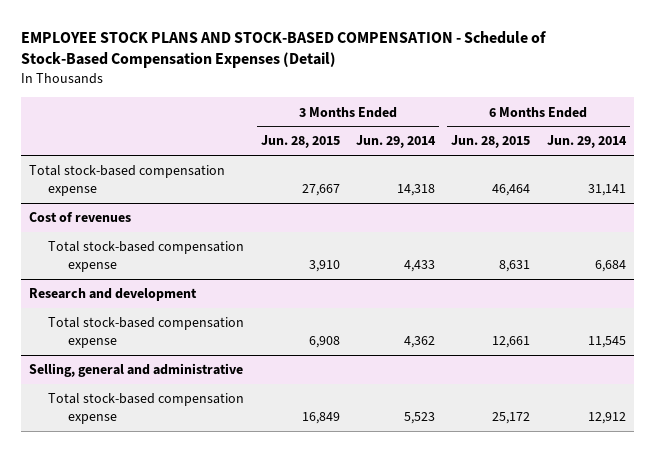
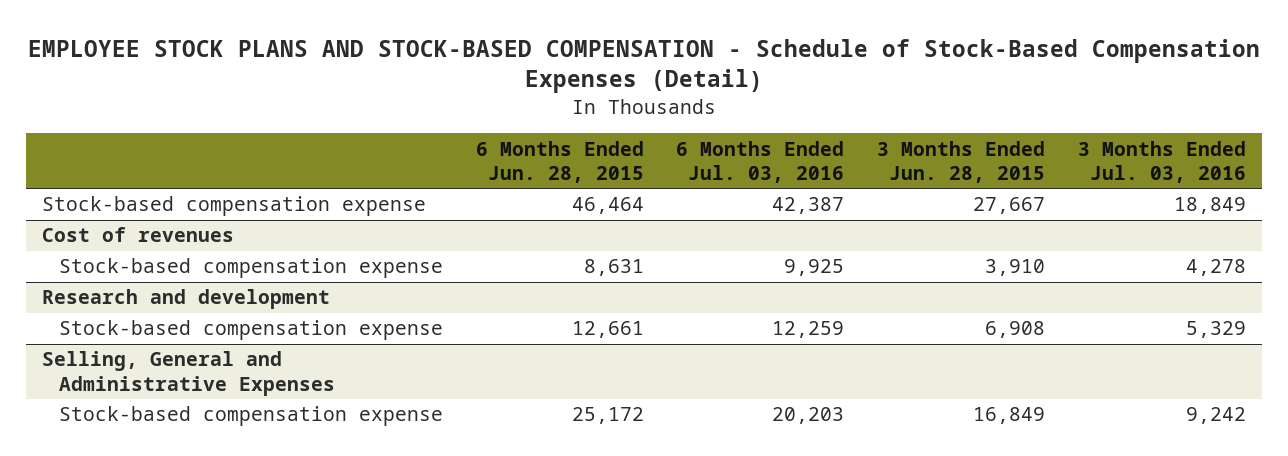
- | 3 Months Ended Jun. 28, 2015 | 3 Months Ended Jun. 29, 2014 | 6 Months Ended Jun. 28, 2015 | 6 Months Ended Jun. 29, 2014
+ | 6 Months Ended Jun. 28, 2015 | 6 Months Ended Jul. 03, 2016 | 3 Months Ended Jun. 28, 2015 | 3 Months Ended Jul. 03, 2016
- Total stock-based compensation expense | 27,667 | 14,318 | 46,464 | 31,141
+ Stock-based compensation expense | 46,464 | 42,387 | 27,667 | 18,849
@ Cost of revenues
- Total stock-based compensation expense | 3,910 | 4,433 | 8,631 | 6,684
+ Stock-based compensation expense | 8,631 | 9,925 | 3,910 | 4,278
@ Research and development
- Total stock-based compensation expense | 6,908 | 4,362 | 12,661 | 11,545
- Selling, general and administrative
- Total stock-based compensation expense | 16,849 | 5,523 | 25,172 | 12,912
@ Research and development
+ Stock-based compensation expense | 12,661 | 12,259 | 6,908 | 5,329
+ Selling, General and Administrative Expenses
+ Stock-based compensation expense | 25,172 | 20,203 | 16,849 | 9,242

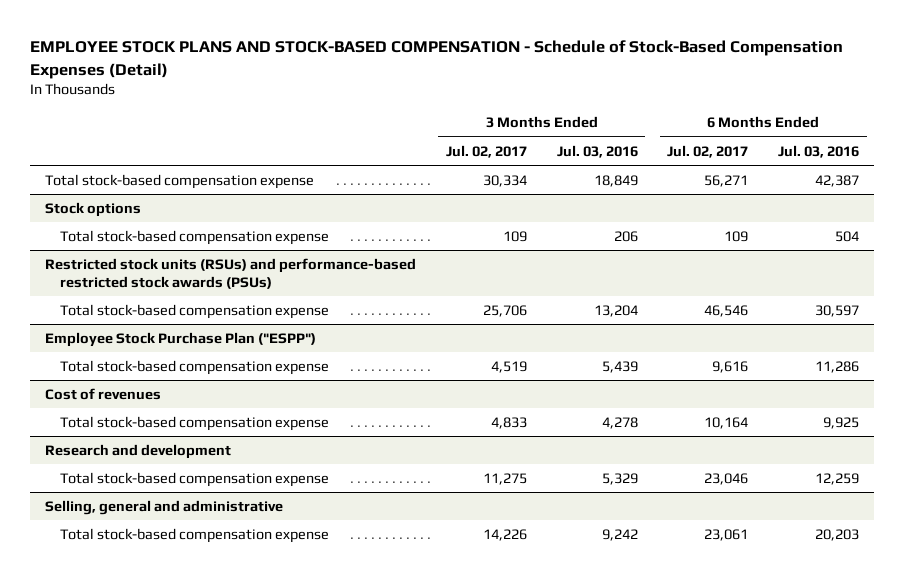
- | 6 Months Ended Jun. 28, 2015 | 6 Months Ended Jul. 03, 2016 | 3 Months Ended Jun. 28, 2015 | 3 Months Ended Jul. 03, 2016
+ | 3 Months Ended Jul. 02, 2017 | 3 Months Ended Jul. 03, 2016 | 6 Months Ended Jul. 02, 2017 | 6 Months Ended Jul. 03, 2016
- Stock-based compensation expense | 46,464 | 42,387 | 27,667 | 18,849
+ Total stock-based compensation expense | 30,334 | 18,849 | 56,271 | 42,387
+ Stock options
+ Total stock-based compensation expense | 109 | 206 | 109 | 504
+ Restricted stock units (RSUs) and performance-based restricted stock awards (PSUs)
+ Total stock-based compensation expense | 25,706 | 13,204 | 46,546 | 30,597
+ Employee Stock Purchase Plan ("ESPP")
+ Total stock-based compensation expense | 4,519 | 5,439 | 9,616 | 11,286
@ Cost of revenues
- Stock-based compensation expense | 8,631 | 9,925 | 3,910 | 4,278
+ Total stock-based compensation expense | 4,833 | 4,278 | 10,164 | 9,925
@ Research and development
- Stock-based compensation expense | 12,661 | 12,259 | 6,908 | 5,329
- Selling, General and Administrative Expenses
- Stock-based compensation expense | 25,172 | 20,203 | 16,849 | 9,242
@ Research and development
+ Total stock-based compensation expense | 11,275 | 5,329 | 23,046 | 12,259
+ Selling, general and administrative
+ Total stock-based compensation expense | 14,226 | 9,242 | 23,061 | 20,203

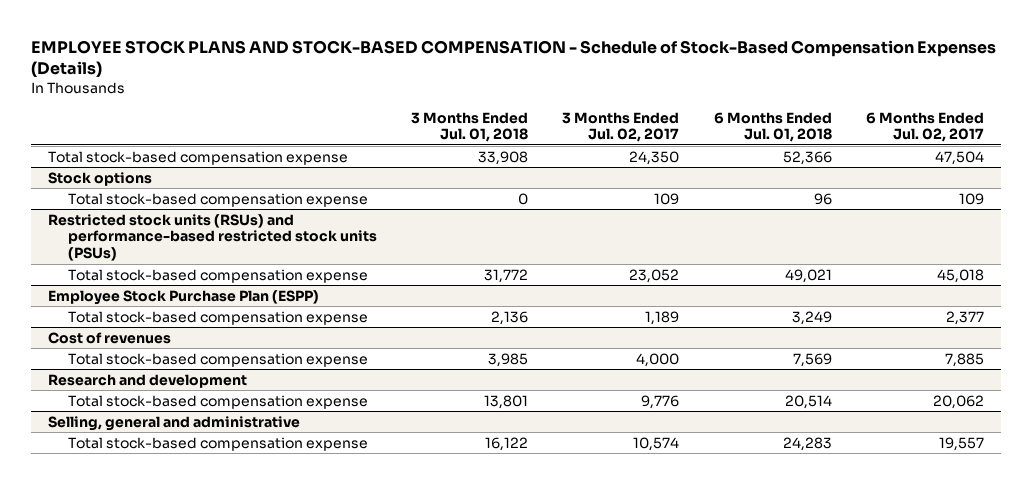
- EMPLOYEE STOCK PLANS AND STOCK-BASED COMPENSATION - Schedule of Stock-Based Compensation Expenses (Detail)
+ EMPLOYEE STOCK PLANS AND STOCK-BASED COMPENSATION - Schedule of Stock-Based Compensation Expenses (Details)
- | 3 Months Ended Jul. 02, 2017 | 3 Months Ended Jul. 03, 2016 | 6 Months Ended Jul. 02, 2017 | 6 Months Ended Jul. 03, 2016
+ | 3 Months Ended Jul. 01, 2018 | 3 Months Ended Jul. 02, 2017 | 6 Months Ended Jul. 01, 2018 | 6 Months Ended Jul. 02, 2017
- Total stock-based compensation expense | 30,334 | 18,849 | 56,271 | 42,387
+ Total stock-based compensation expense | 33,908 | 24,350 | 52,366 | 47,504
- Restricted stock units (RSUs) and performance-based restricted stock awards (PSUs)
- Total stock-based compensation expense | 25,706 | 13,204 | 46,546 | 30,597
- Employee Stock Purchase Plan ("ESPP")
- Total stock-based compensation expense | 4,519 | 5,439 | 9,616 | 11,286
+ Restricted stock units (RSUs) and performance-based restricted stock units (PSUs)
+ Total stock-based compensation expense | 31,772 | 23,052 | 49,021 | 45,018
+ Employee Stock Purchase Plan (ESPP)
+ Total stock-based compensation expense | 2,136 | 1,189 | 3,249 | 2,377
@ Cost of revenues
- Total stock-based compensation expense | 4,833 | 4,278 | 10,164 | 9,925
+ Total stock-based compensation expense | 3,985 | 4,000 | 7,569 | 7,885
@ Research and development
- Total stock-based compensation expense | 11,275 | 5,329 | 23,046 | 12,259
+ Total stock-based compensation expense | 13,801 | 9,776 | 20,514 | 20,062
@ Selling, general and administrative
- Total stock-based compensation expense | 14,226 | 9,242 | 23,061 | 20,203
+ Total stock-based compensation expense | 16,122 | 10,574 | 24,283 | 19,557

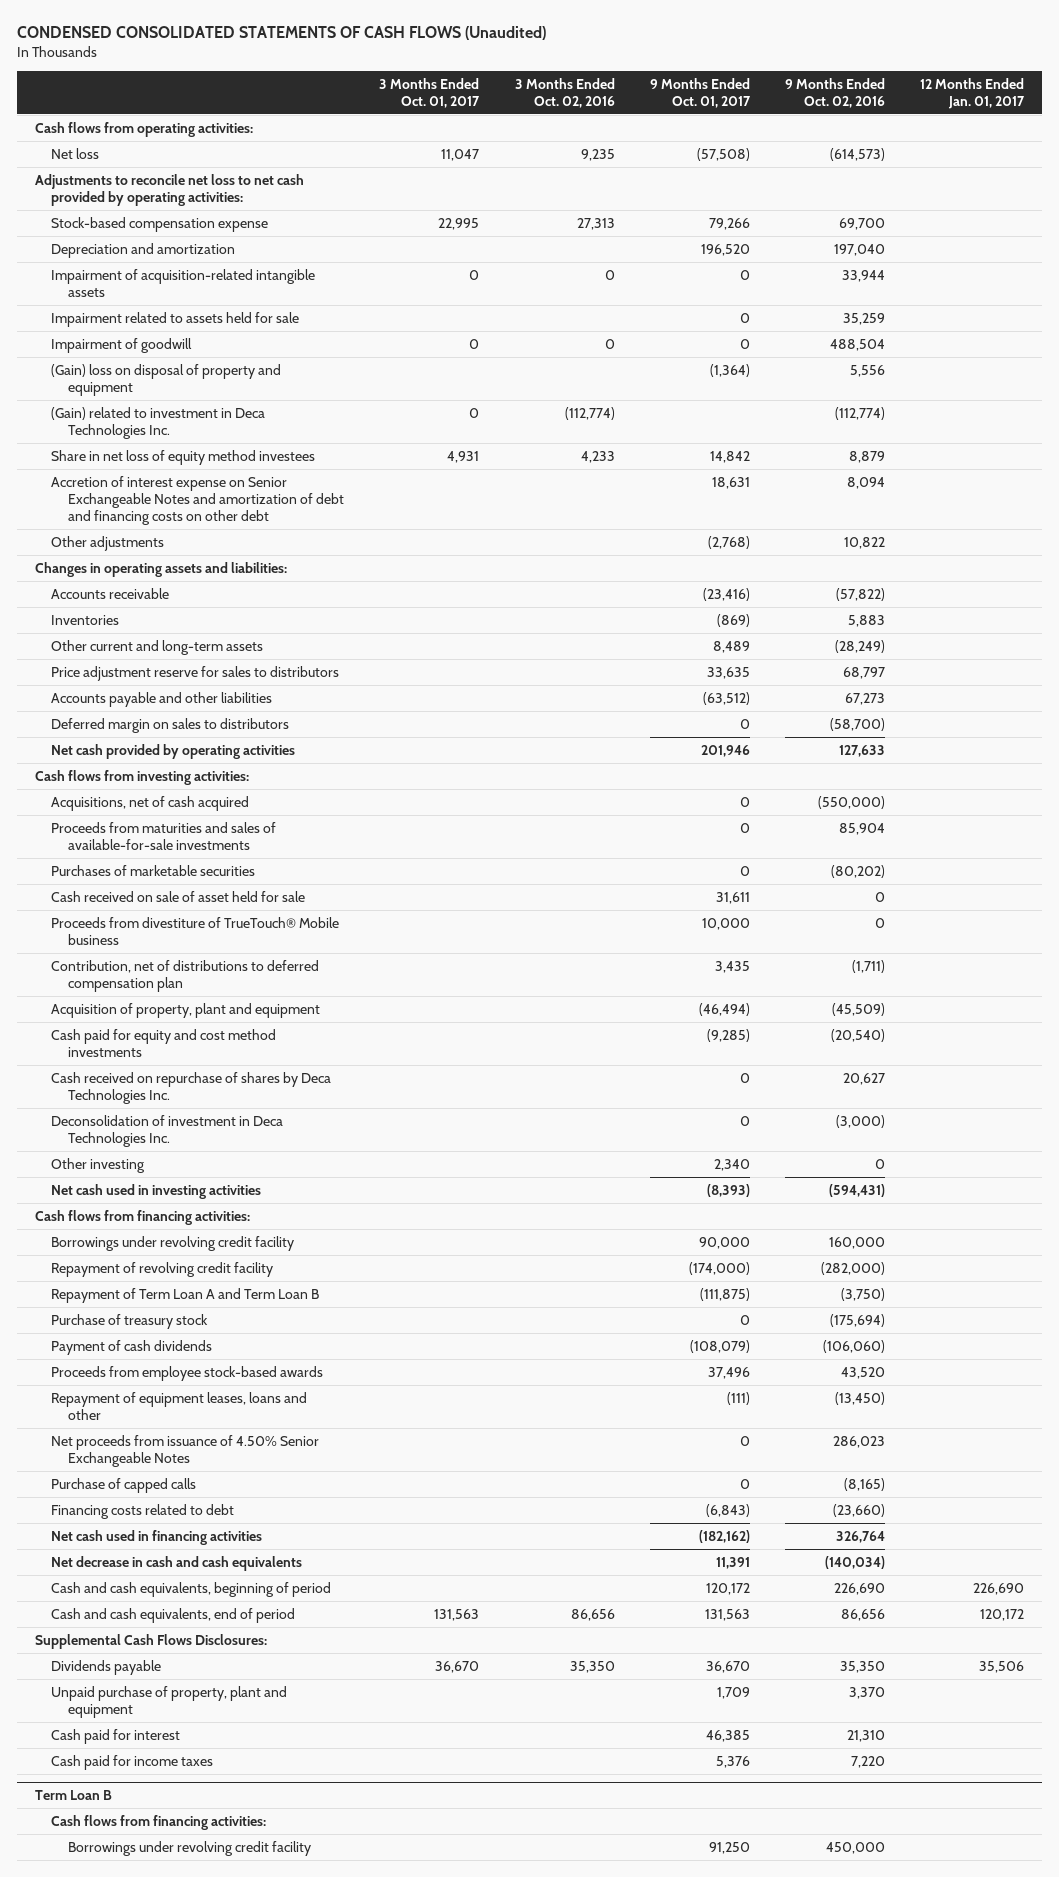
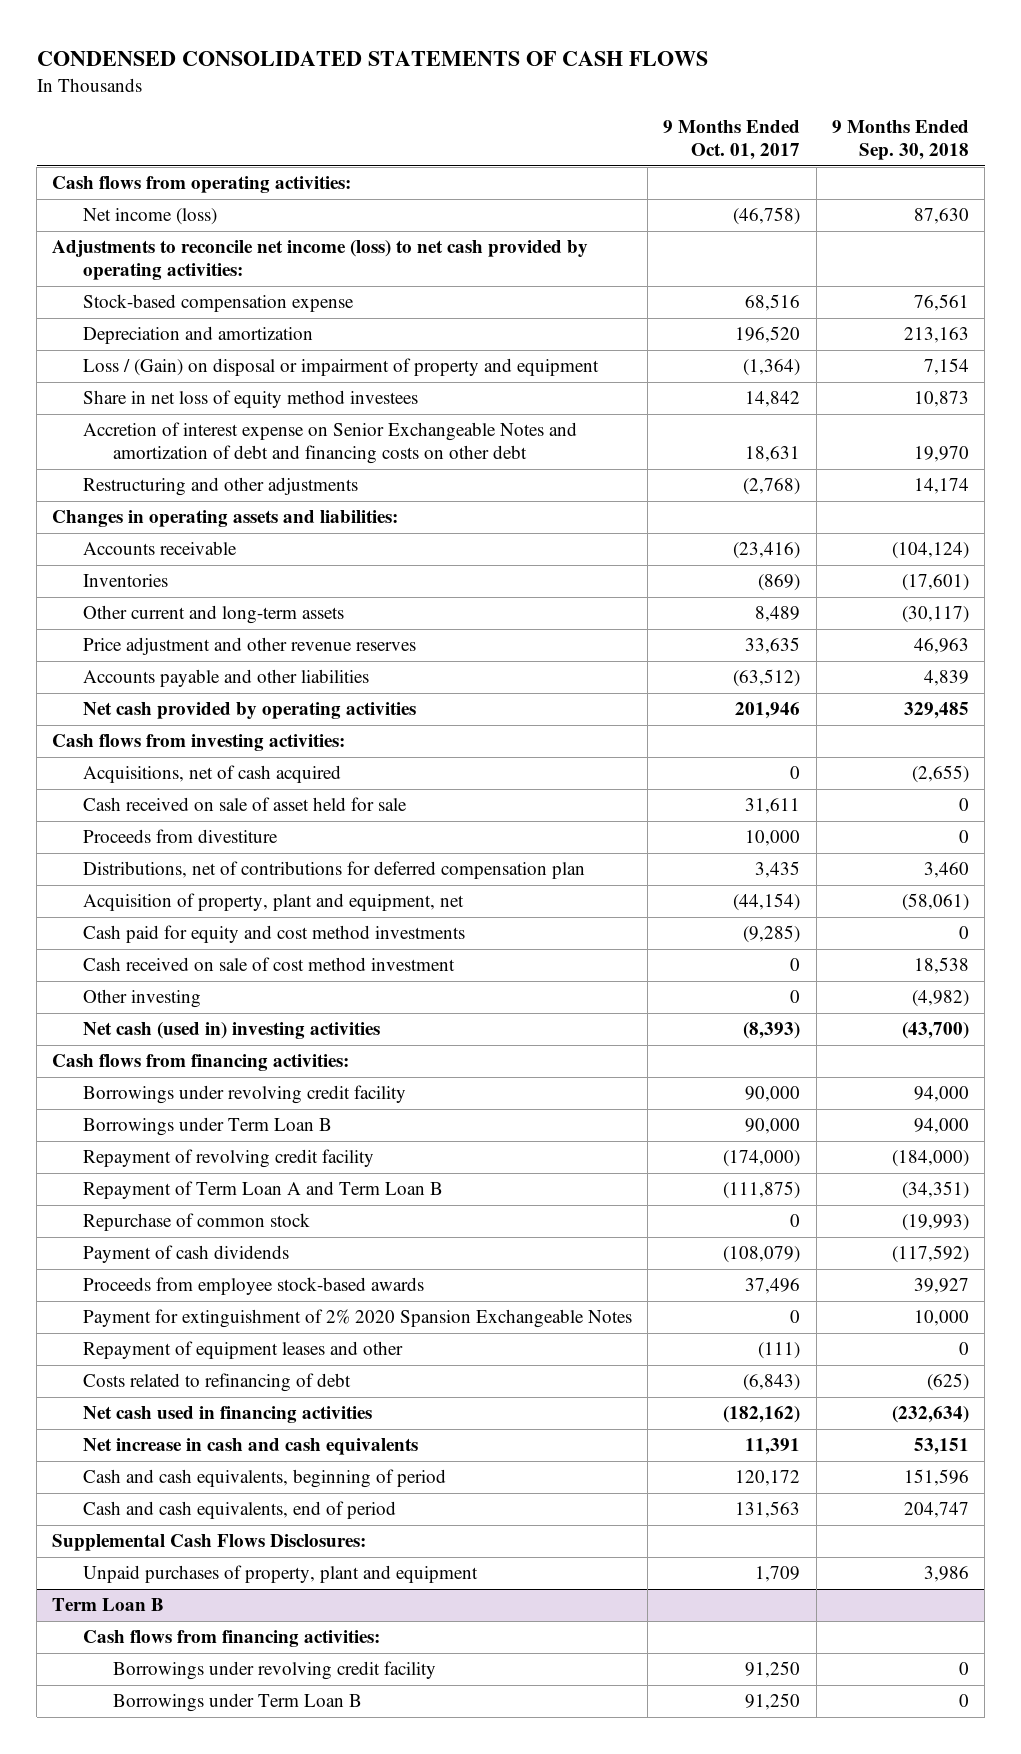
- CONDENSED CONSOLIDATED STATEMENTS OF CASH FLOWS (Unaudited)
+ CONDENSED CONSOLIDATED STATEMENTS OF CASH FLOWS
- | 3 Months Ended Oct. 01, 2017 | 3 Months Ended Oct. 02, 2016 | 9 Months Ended Oct. 01, 2017 | 9 Months Ended Oct. 02, 2016 | 12 Months Ended Jan. 01, 2017
+ | 9 Months Ended Oct. 01, 2017 | 9 Months Ended Sep. 30, 2018
- Net loss | 11,047 | 9,235 | (57,508) | (614,573) |
- Adjustments to reconcile net loss to net cash provided by operating activities:
- Stock-based compensation expense | 22,995 | 27,313 | 79,266 | 69,700 |
+ Net income (loss) | (46,758) | 87,630
+ Adjustments to reconcile net income (loss) to net cash provided by operating activities:
+ Stock-based compensation expense | 68,516 | 76,561
- Impairment of acquisition-related intangible assets | 0 | 0 | 0 | 33,944 |
- Impairment related to assets held for sale | | | 0 | 35,259 |
- Impairment of goodwill | 0 | 0 | 0 | 488,504 |
- (Gain) loss on disposal of property and equipment | | | (1,364) | 5,556 |
- (Gain) related to investment in Deca Technologies Inc. | 0 | (112,774) | | (112,774) |
+ Loss / (Gain) on disposal or impairment of property and equipment | (1,364) | 7,154
- Other adjustments | | | (2,768) | 10,822 |
+ Restructuring and other adjustments | (2,768) | 14,174
- Price adjustment reserve for sales to distributors | | | 33,635 | 68,797 |
+ Price adjustment and other revenue reserves | 33,635 | 46,963
- Deferred margin on sales to distributors | | | 0 | (58,700) |
- Proceeds from maturities and sales of available-for-sale investments | | | 0 | 85,904 |
- Purchases of marketable securities | | | 0 | (80,202) |
- Proceeds from divestiture of TrueTouch® Mobile business | | | 10,000 | 0 |
- Contribution, net of distributions to deferred compensation plan | | | 3,435 | (1,711) |
- Acquisition of property, plant and equipment | | | (46,494) | (45,509) |
+ Proceeds from divestiture | 10,000 | 0
+ Distributions, net of contributions for deferred compensation plan | 3,435 | 3,460
+ Acquisition of property, plant and equipment, net | (44,154) | (58,061)
- Cash received on repurchase of shares by Deca Technologies Inc. | | | 0 | 20,627 |
- Deconsolidation of investment in Deca Technologies Inc. | | | 0 | (3,000) |
- Other investing | | | 2,340 | 0 |
- Net cash used in investing activities | | | (8,393) | (594,431) |
+ Cash received on sale of cost method investment | 0 | 18,538
+ Other investing | 0 | (4,982)
+ Net cash (used in) investing activities | (8,393) | (43,700)
+ Borrowings under Term Loan B | 90,000 | 94,000
- Purchase of treasury stock | | | 0 | (175,694) |
+ Repurchase of common stock | 0 | (19,993)
- Repayment of equipment leases, loans and other | | | (111) | (13,450) |
- Net proceeds from issuance of 4.50% Senior Exchangeable Notes | | | 0 | 286,023 |
- Purchase of capped calls | | | 0 | (8,165) |
- Financing costs related to debt | | | (6,843) | (23,660) |
+ Payment for extinguishment of 2% 2020 Spansion Exchangeable Notes | 0 | 10,000
+ Repayment of equipment leases and other | (111) | 0
+ Costs related to refinancing of debt | (6,843) | (625)
- Net decrease in cash and cash equivalents | | | 11,391 | (140,034) |
+ Net increase in cash and cash equivalents | 11,391 | 53,151
- Dividends payable | 36,670 | 35,350 | 36,670 | 35,350 | 35,506
- Unpaid purchase of property, plant and equipment | | | 1,709 | 3,370 |
- Cash paid for interest | | | 46,385 | 21,310 |
- Cash paid for income taxes | | | 5,376 | 7,220 |
+ Unpaid purchases of property, plant and equipment | 1,709 | 3,986
@ Term Loan B
+ Borrowings under Term Loan B | 91,250 | 0

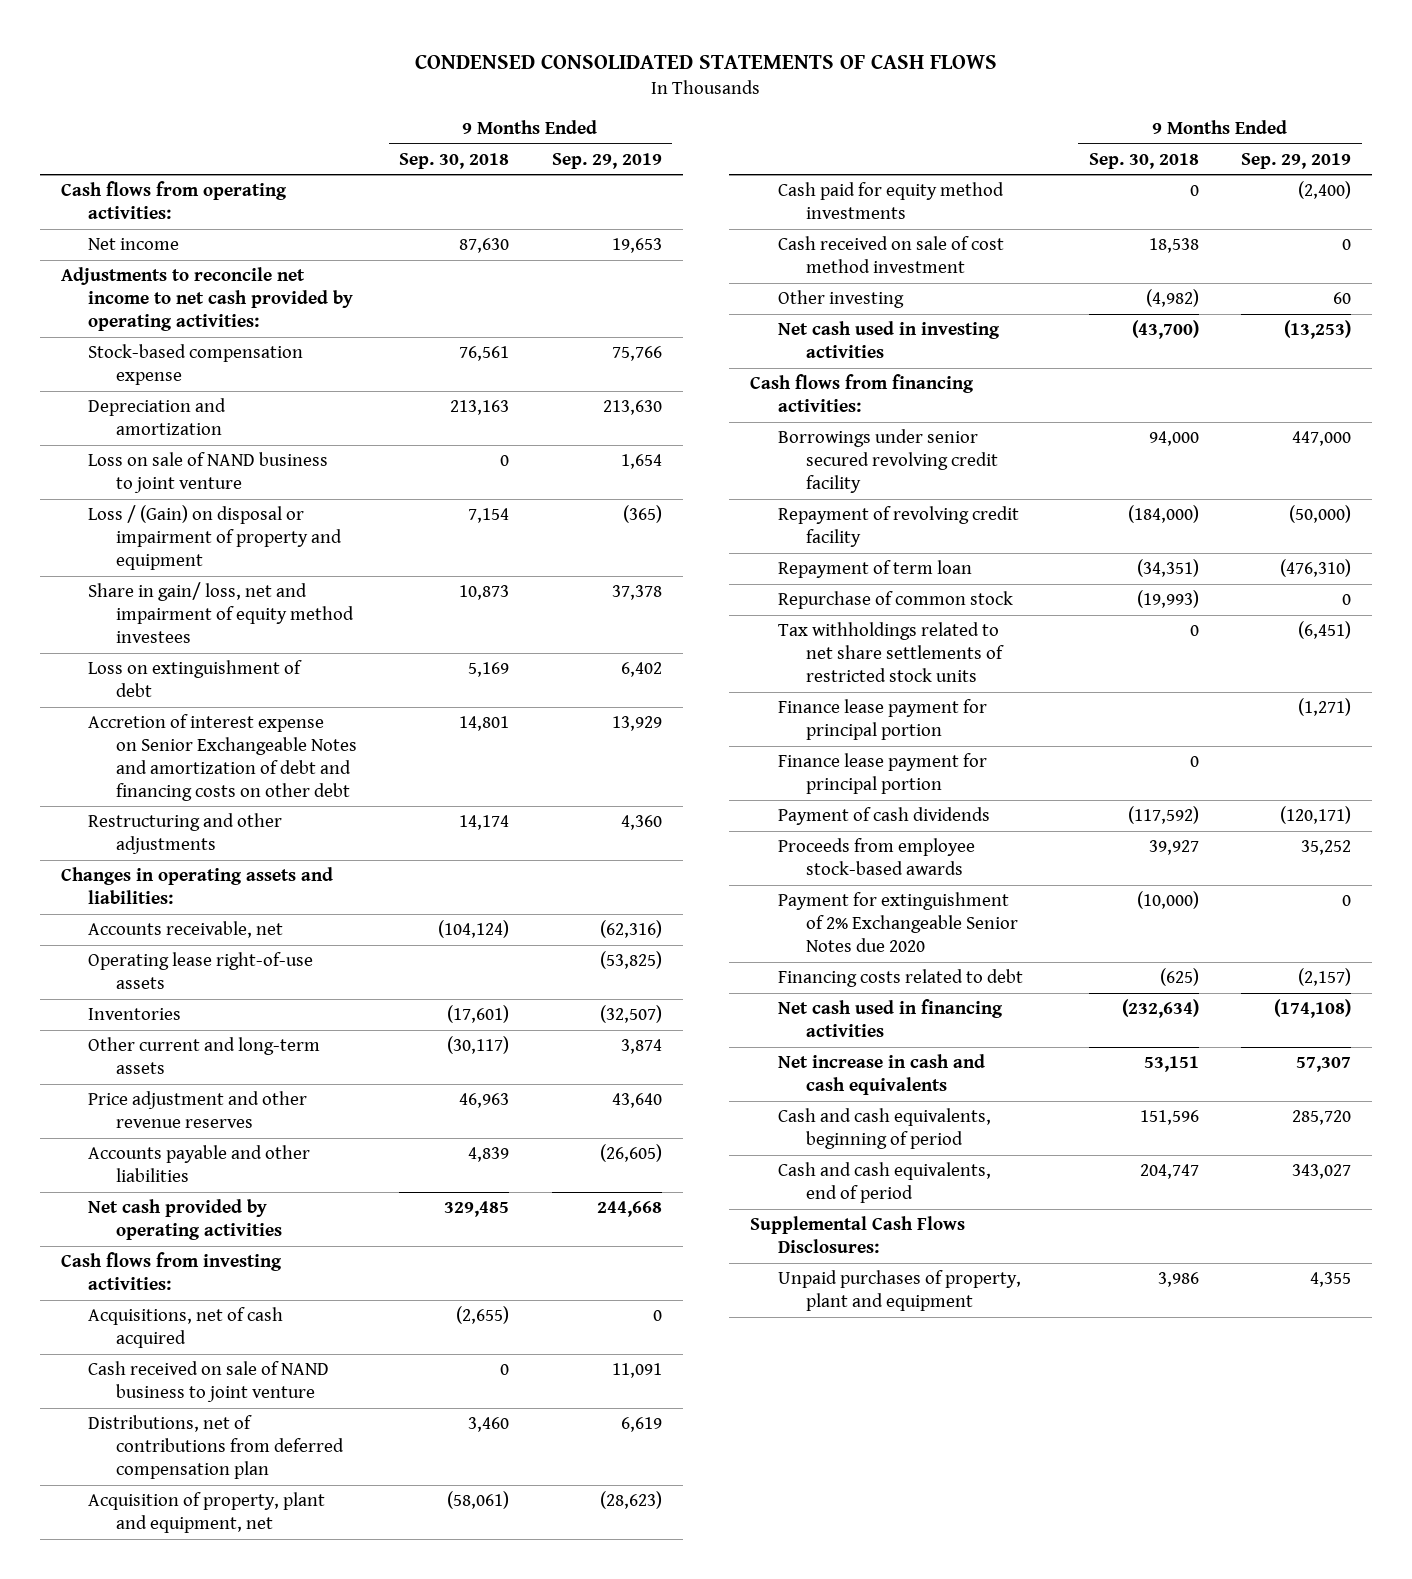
- | 9 Months Ended Oct. 01, 2017 | 9 Months Ended Sep. 30, 2018
+ | 9 Months Ended Sep. 30, 2018 | 9 Months Ended Sep. 29, 2019
- Net income (loss) | (46,758) | 87,630
- Adjustments to reconcile net income (loss) to net cash provided by operating activities:
+ Net income | 87,630 | 19,653
+ Adjustments to reconcile net income to net cash provided by operating activities:
+ Loss on sale of NAND business to joint venture | 0 | 1,654
- Share in net loss of equity method investees | 14,842 | 10,873
- Accretion of interest expense on Senior Exchangeable Notes and amortization of debt and financing costs on other debt | 18,631 | 19,970
+ Share in gain/ loss, net and impairment of equity method investees | 10,873 | 37,378
+ Loss on extinguishment of debt | 5,169 | 6,402
+ Accretion of interest expense on Senior Exchangeable Notes and amortization of debt and financing costs on other debt | 14,801 | 13,929
- Accounts receivable | (23,416) | (104,124)
+ Accounts receivable, net | (104,124) | (62,316)
+ Operating lease right-of-use assets | | (53,825)
- Cash received on sale of asset held for sale | 31,611 | 0
- Proceeds from divestiture | 10,000 | 0
- Distributions, net of contributions for deferred compensation plan | 3,435 | 3,460
+ Cash received on sale of NAND business to joint venture | 0 | 11,091
+ Distributions, net of contributions from deferred compensation plan | 3,460 | 6,619
- Cash paid for equity and cost method investments | (9,285) | 0
+ Cash paid for equity method investments | 0 | (2,400)
- Net cash (used in) investing activities | (8,393) | (43,700)
+ Net cash used in investing activities | (43,700) | (13,253)
- Borrowings under revolving credit facility | 90,000 | 94,000
- Borrowings under Term Loan B | 90,000 | 94,000
+ Borrowings under senior secured revolving credit facility | 94,000 | 447,000
- Repayment of Term Loan A and Term Loan B | (111,875) | (34,351)
+ Repayment of term loan | (34,351) | (476,310)
+ Tax withholdings related to net share settlements of restricted stock units | 0 | (6,451)
+ Finance lease payment for principal portion | | (1,271)
+ Finance lease payment for principal portion | 0 |
- Payment for extinguishment of 2% 2020 Spansion Exchangeable Notes | 0 | 10,000
- Repayment of equipment leases and other | (111) | 0
- Costs related to refinancing of debt | (6,843) | (625)
+ Payment for extinguishment of 2% Exchangeable Senior Notes due 2020 | (10,000) | 0
+ Financing costs related to debt | (625) | (2,157)
- Term Loan B
- Cash flows from financing activities:
- Borrowings under revolving credit facility | 91,250 | 0
- Borrowings under Term Loan B | 91,250 | 0

